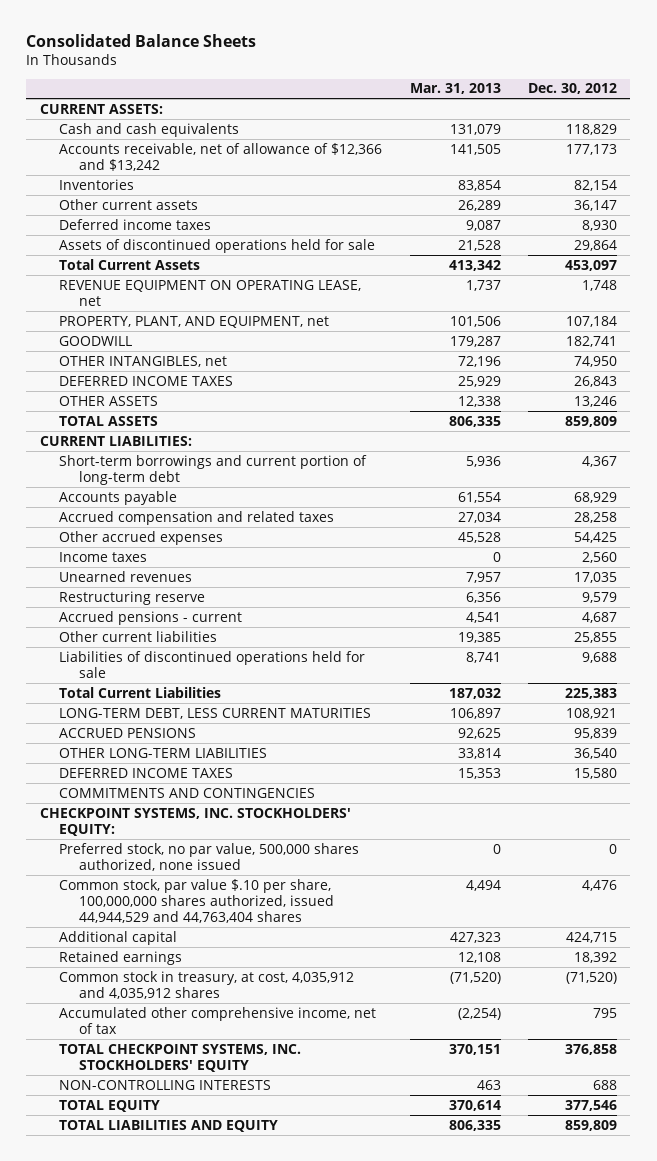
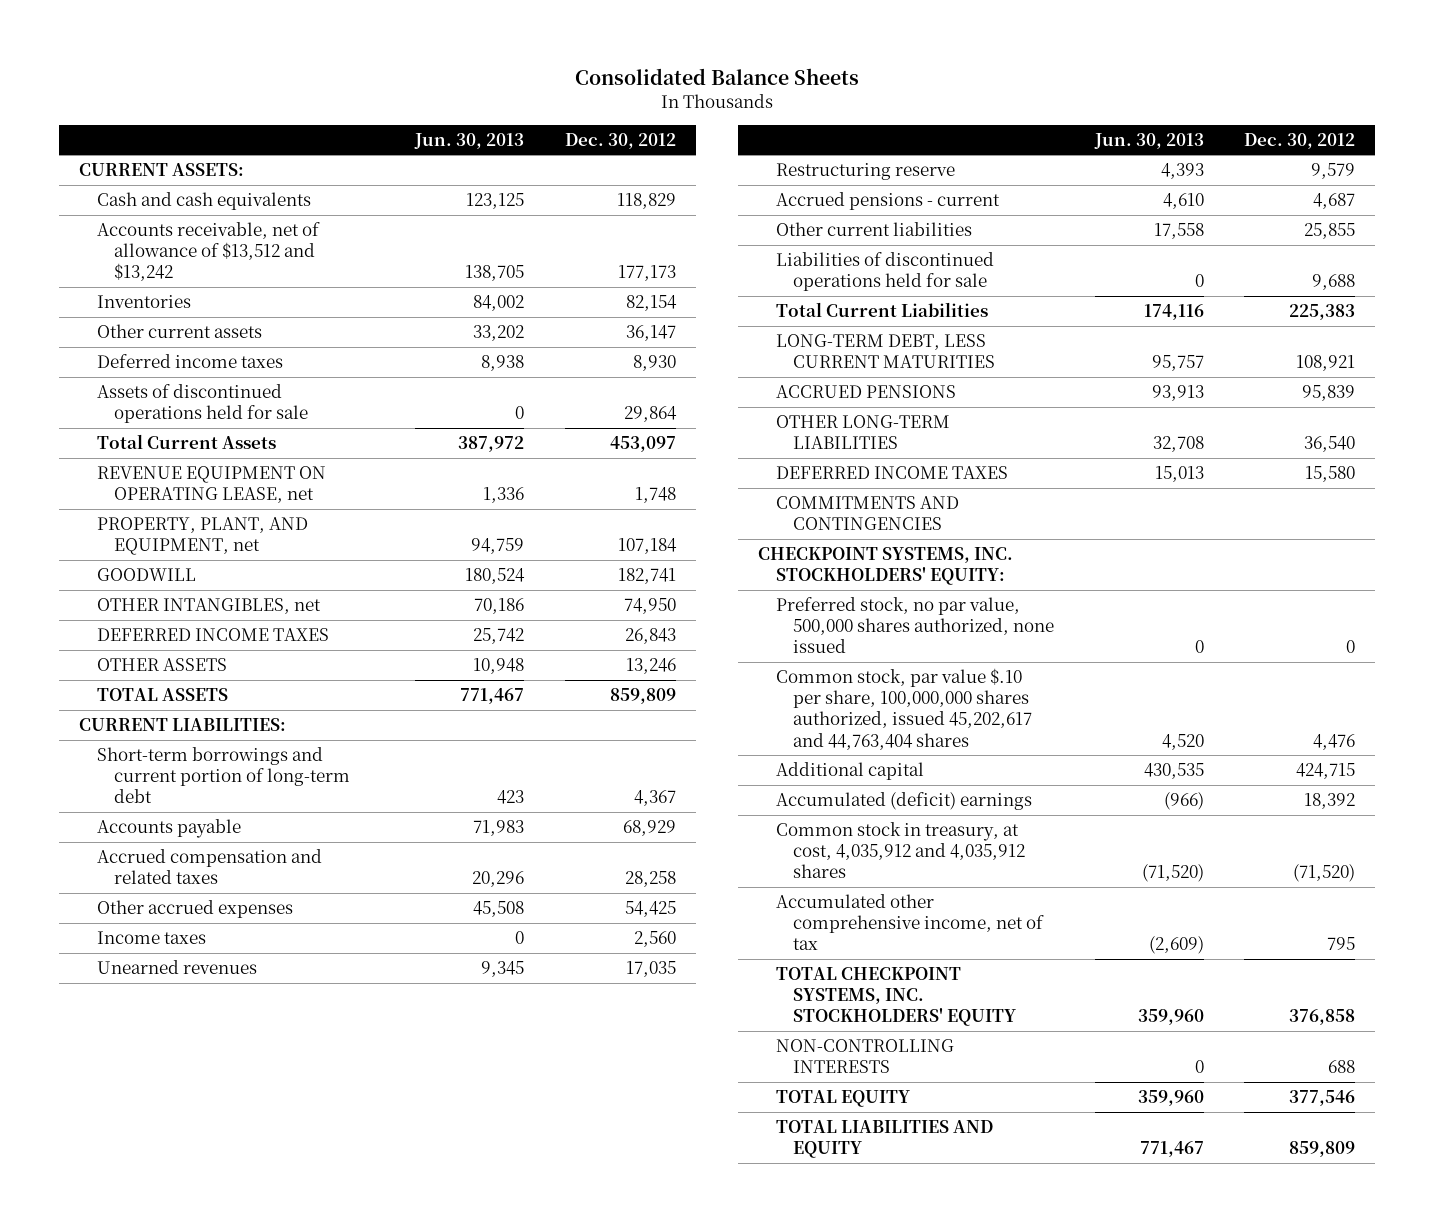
- | Mar. 31, 2013 | Dec. 30, 2012
+ | Jun. 30, 2013 | Dec. 30, 2012
- Accounts receivable, net of allowance of $12,366 and $13,242 | 141,505 | 177,173
+ Accounts receivable, net of allowance of $13,512 and $13,242 | 138,705 | 177,173
- Common stock, par value $.10 per share, 100,000,000 shares authorized, issued 44,944,529 and 44,763,404 shares | 4,494 | 4,476
+ Common stock, par value $.10 per share, 100,000,000 shares authorized, issued 45,202,617 and 44,763,404 shares | 4,520 | 4,476
- Retained earnings | 12,108 | 18,392
+ Accumulated (deficit) earnings | (966) | 18,392

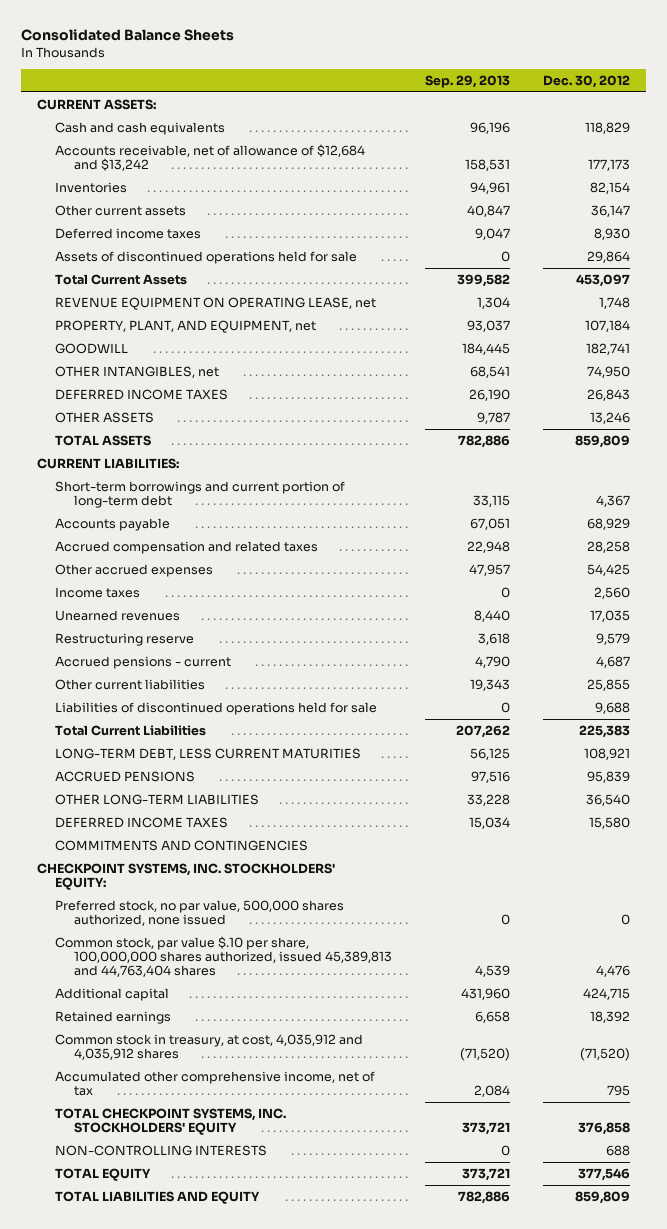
- | Jun. 30, 2013 | Dec. 30, 2012
+ | Sep. 29, 2013 | Dec. 30, 2012
- Accounts receivable, net of allowance of $13,512 and $13,242 | 138,705 | 177,173
+ Accounts receivable, net of allowance of $12,684 and $13,242 | 158,531 | 177,173
- Common stock, par value $.10 per share, 100,000,000 shares authorized, issued 45,202,617 and 44,763,404 shares | 4,520 | 4,476
+ Common stock, par value $.10 per share, 100,000,000 shares authorized, issued 45,389,813 and 44,763,404 shares | 4,539 | 4,476
- Accumulated (deficit) earnings | (966) | 18,392
+ Retained earnings | 6,658 | 18,392

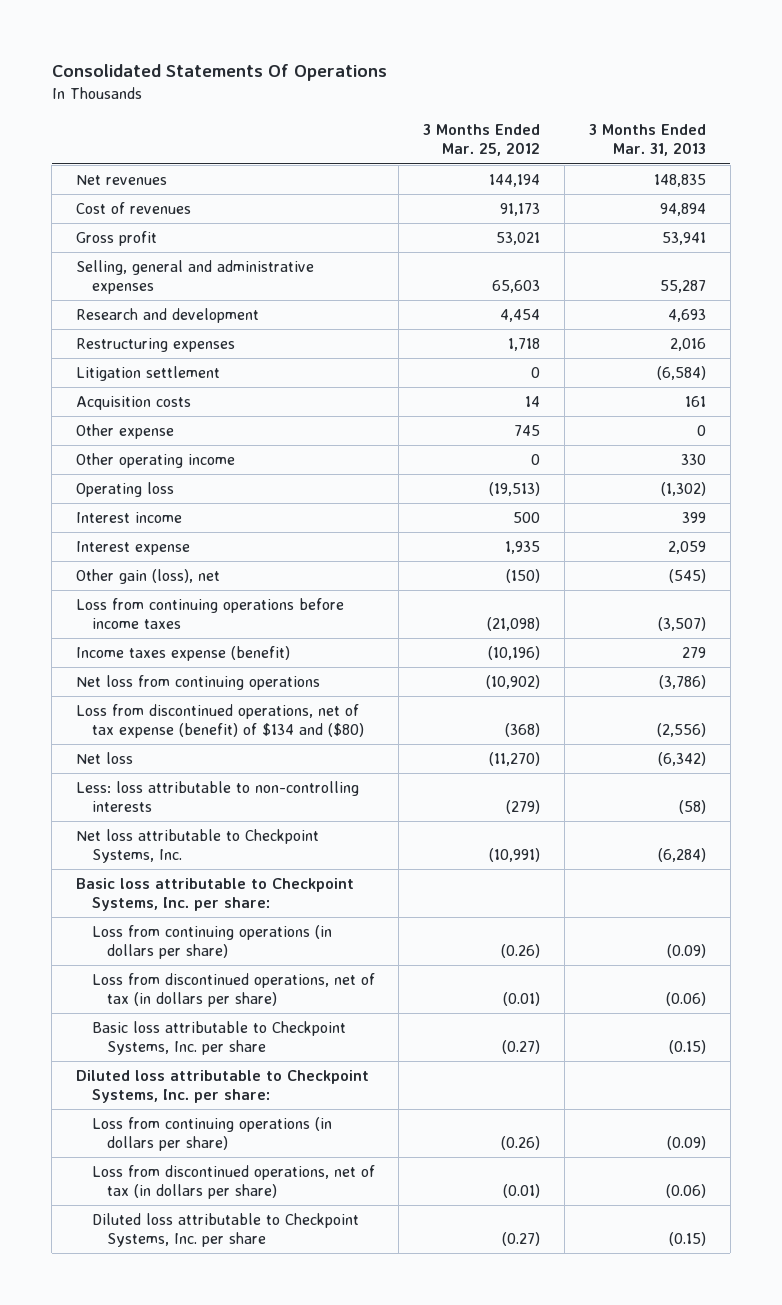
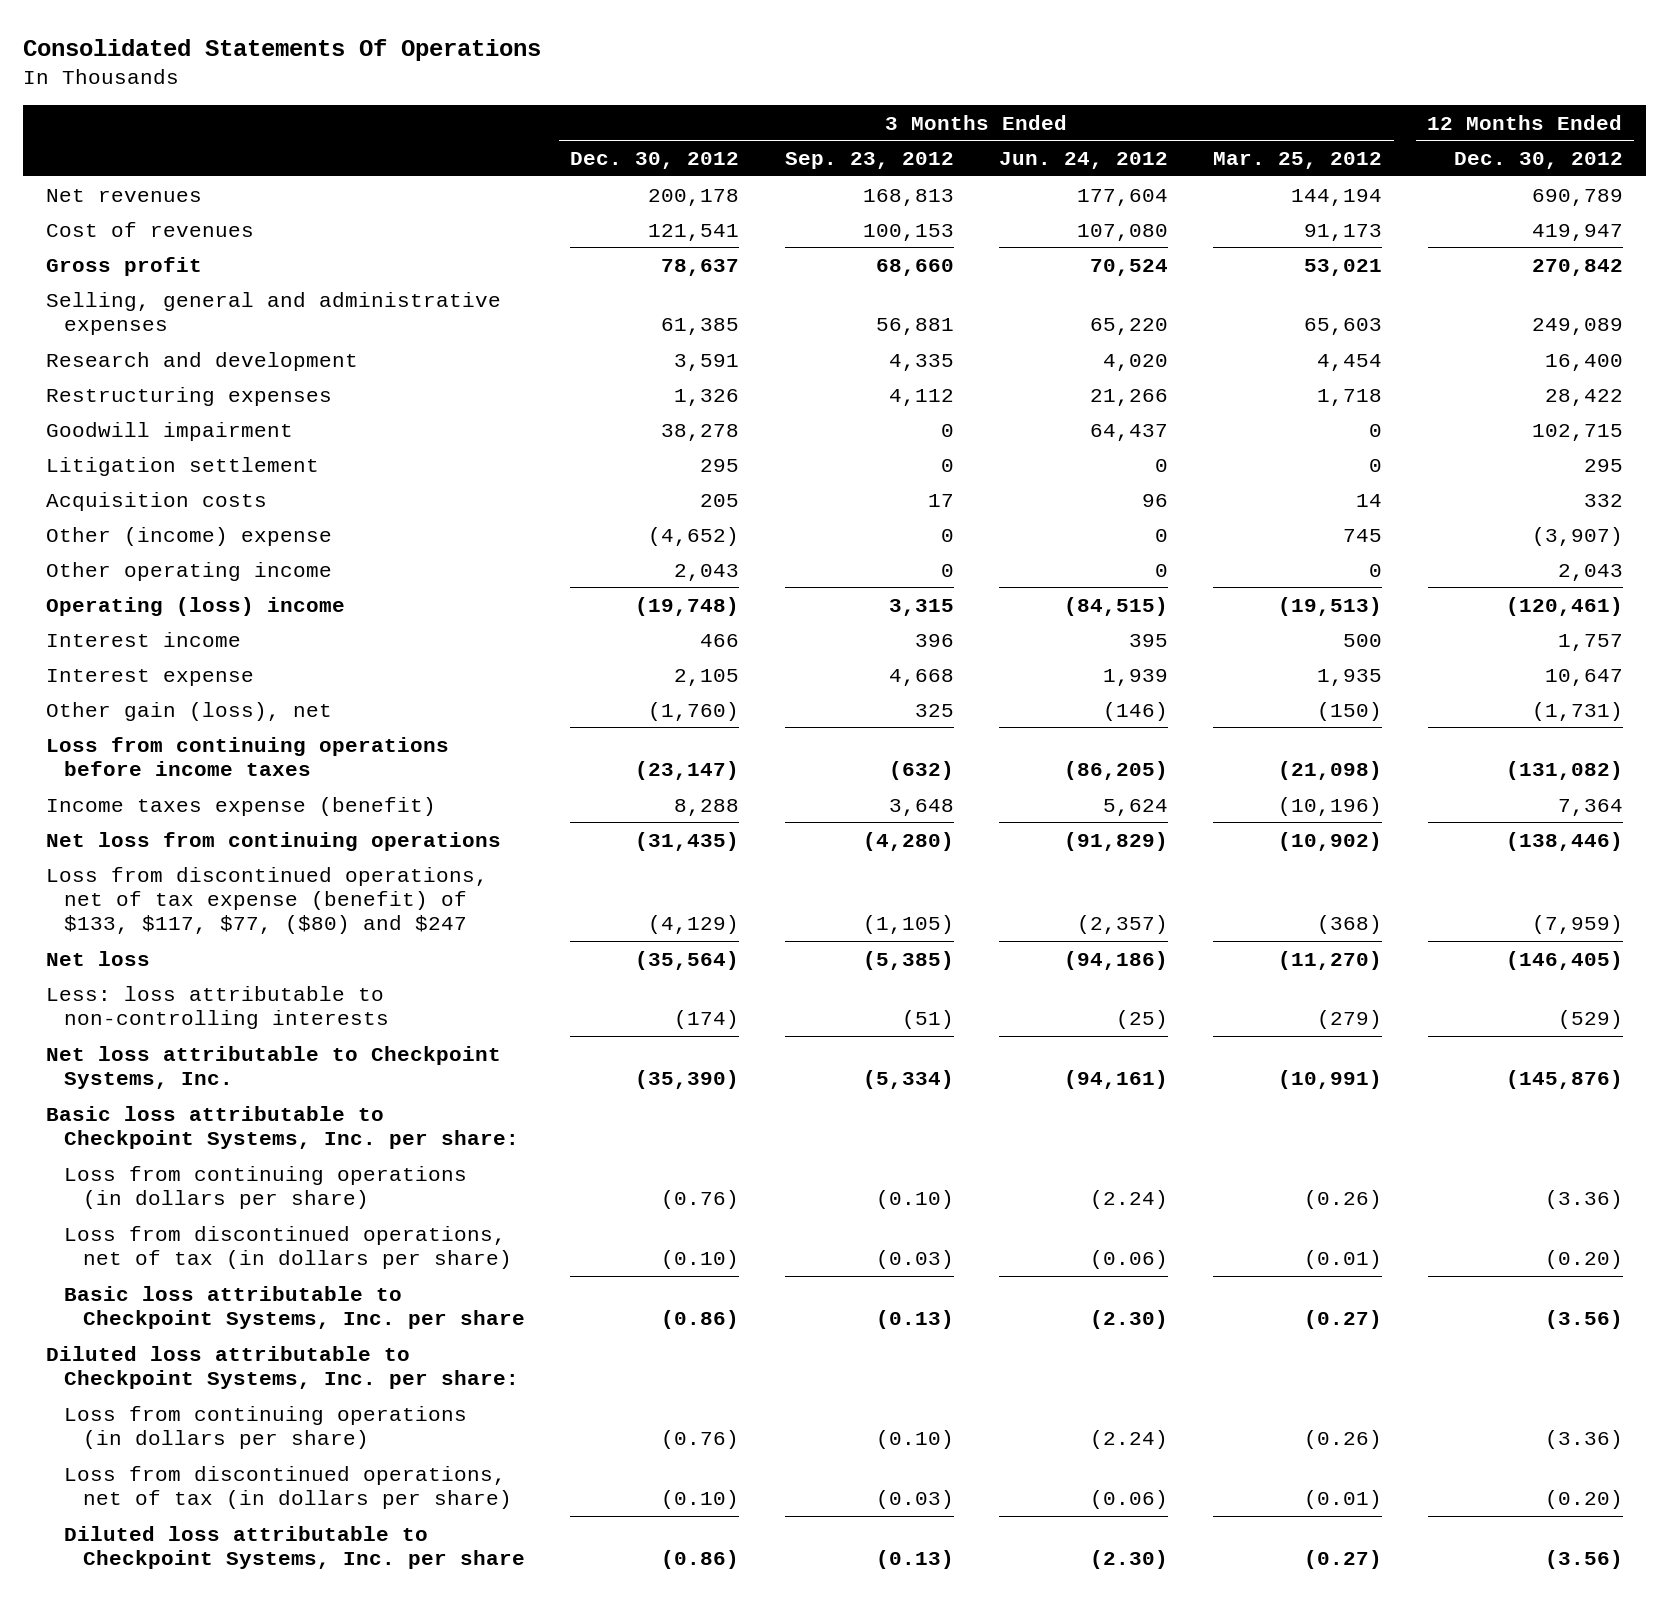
- | 3 Months Ended Mar. 25, 2012 | 3 Months Ended Mar. 31, 2013
+ | 3 Months Ended Dec. 30, 2012 | 3 Months Ended Sep. 23, 2012 | 3 Months Ended Jun. 24, 2012 | 3 Months Ended Mar. 25, 2012 | 12 Months Ended Dec. 30, 2012
+ Goodwill impairment | 38,278 | 0 | 64,437 | 0 | 102,715
- Other expense | 745 | 0
+ Other (income) expense | (4,652) | 0 | 0 | 745 | (3,907)
- Operating loss | (19,513) | (1,302)
+ Operating (loss) income | (19,748) | 3,315 | (84,515) | (19,513) | (120,461)
- Loss from discontinued operations, net of tax expense (benefit) of $134 and ($80) | (368) | (2,556)
+ Loss from discontinued operations, net of tax expense (benefit) of $133, $117, $77, ($80) and $247 | (4,129) | (1,105) | (2,357) | (368) | (7,959)

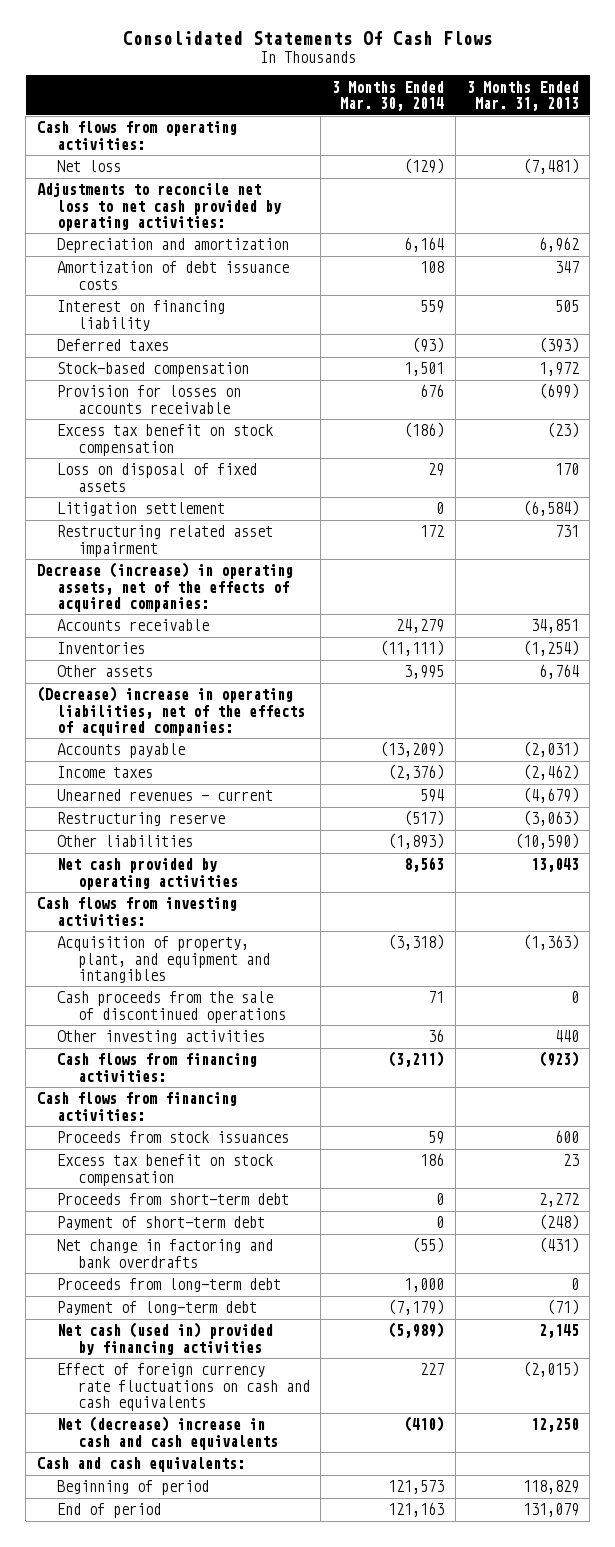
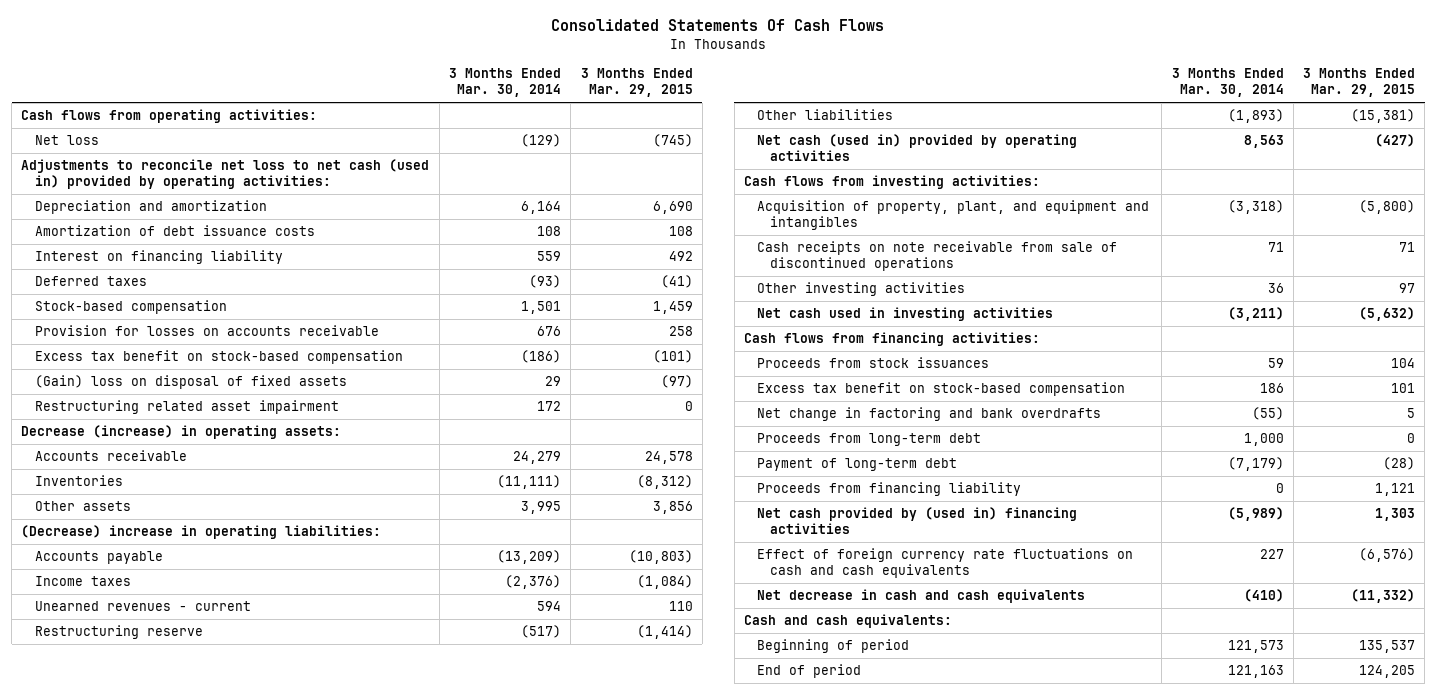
- | 3 Months Ended Mar. 30, 2014 | 3 Months Ended Mar. 31, 2013
+ | 3 Months Ended Mar. 30, 2014 | 3 Months Ended Mar. 29, 2015
- Adjustments to reconcile net loss to net cash provided by operating activities:
+ Adjustments to reconcile net loss to net cash (used in) provided by operating activities:
- Excess tax benefit on stock compensation | (186) | (23)
- Loss on disposal of fixed assets | 29 | 170
- Litigation settlement | 0 | (6,584)
+ Excess tax benefit on stock-based compensation | (186) | (101)
+ (Gain) loss on disposal of fixed assets | 29 | (97)
- Decrease (increase) in operating assets, net of the effects of acquired companies:
+ Decrease (increase) in operating assets:
- (Decrease) increase in operating liabilities, net of the effects of acquired companies:
+ (Decrease) increase in operating liabilities:
- Net cash provided by operating activities | 8,563 | 13,043
+ Net cash (used in) provided by operating activities | 8,563 | (427)
- Cash proceeds from the sale of discontinued operations | 71 | 0
+ Cash receipts on note receivable from sale of discontinued operations | 71 | 71
- Cash flows from financing activities: | (3,211) | (923)
+ Net cash used in investing activities | (3,211) | (5,632)
- Excess tax benefit on stock compensation | 186 | 23
- Proceeds from short-term debt | 0 | 2,272
- Payment of short-term debt | 0 | (248)
+ Excess tax benefit on stock-based compensation | 186 | 101
- Net cash (used in) provided by financing activities | (5,989) | 2,145
+ Proceeds from financing liability | 0 | 1,121
+ Net cash provided by (used in) financing activities | (5,989) | 1,303
- Net (decrease) increase in cash and cash equivalents | (410) | 12,250
+ Net decrease in cash and cash equivalents | (410) | (11,332)

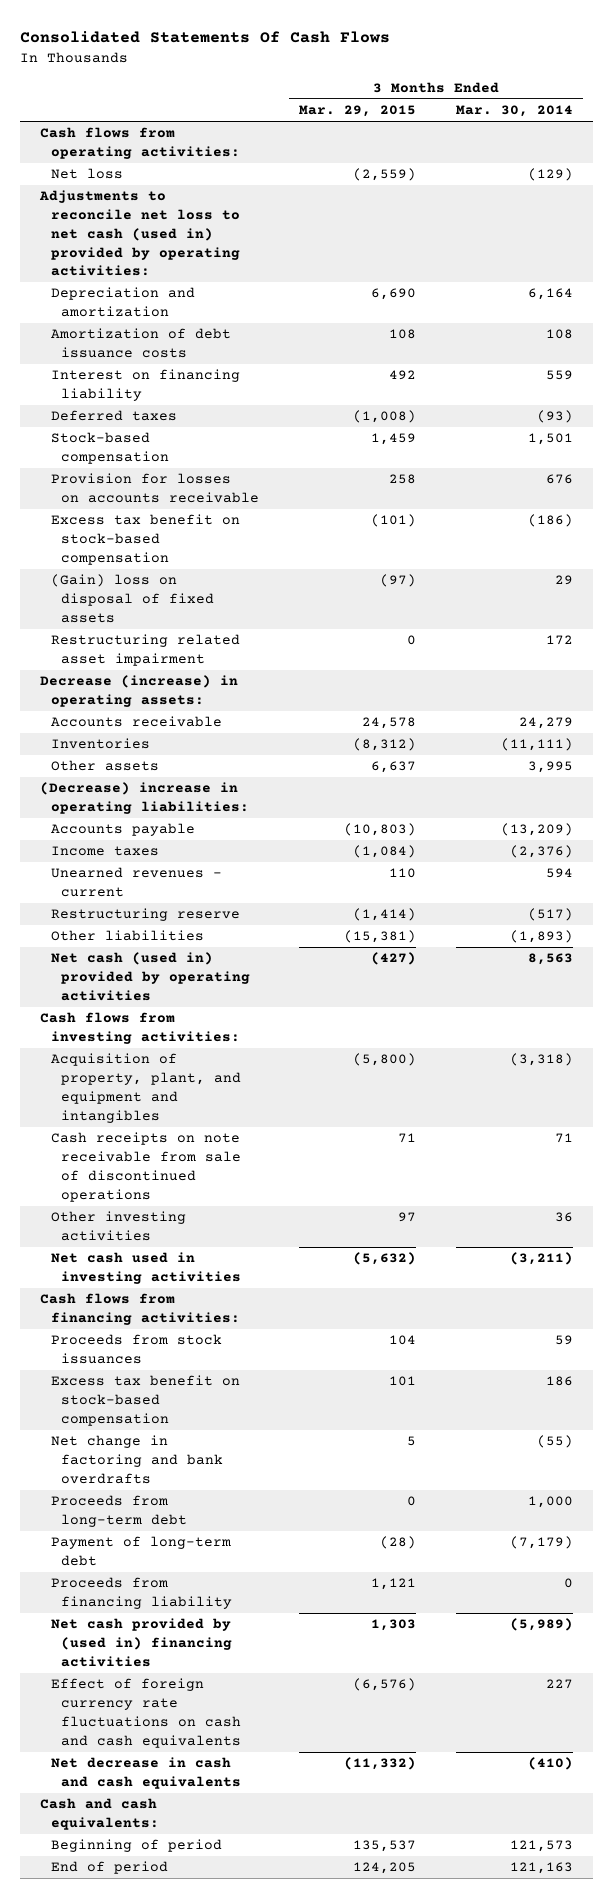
- | 3 Months Ended Mar. 30, 2014 | 3 Months Ended Mar. 29, 2015
+ | 3 Months Ended Mar. 29, 2015 | 3 Months Ended Mar. 30, 2014
- Net loss | (129) | (745)
+ Net loss | (2,559) | (129)
- Deferred taxes | (93) | (41)
+ Deferred taxes | (1,008) | (93)
- Other assets | 3,995 | 3,856
+ Other assets | 6,637 | 3,995

